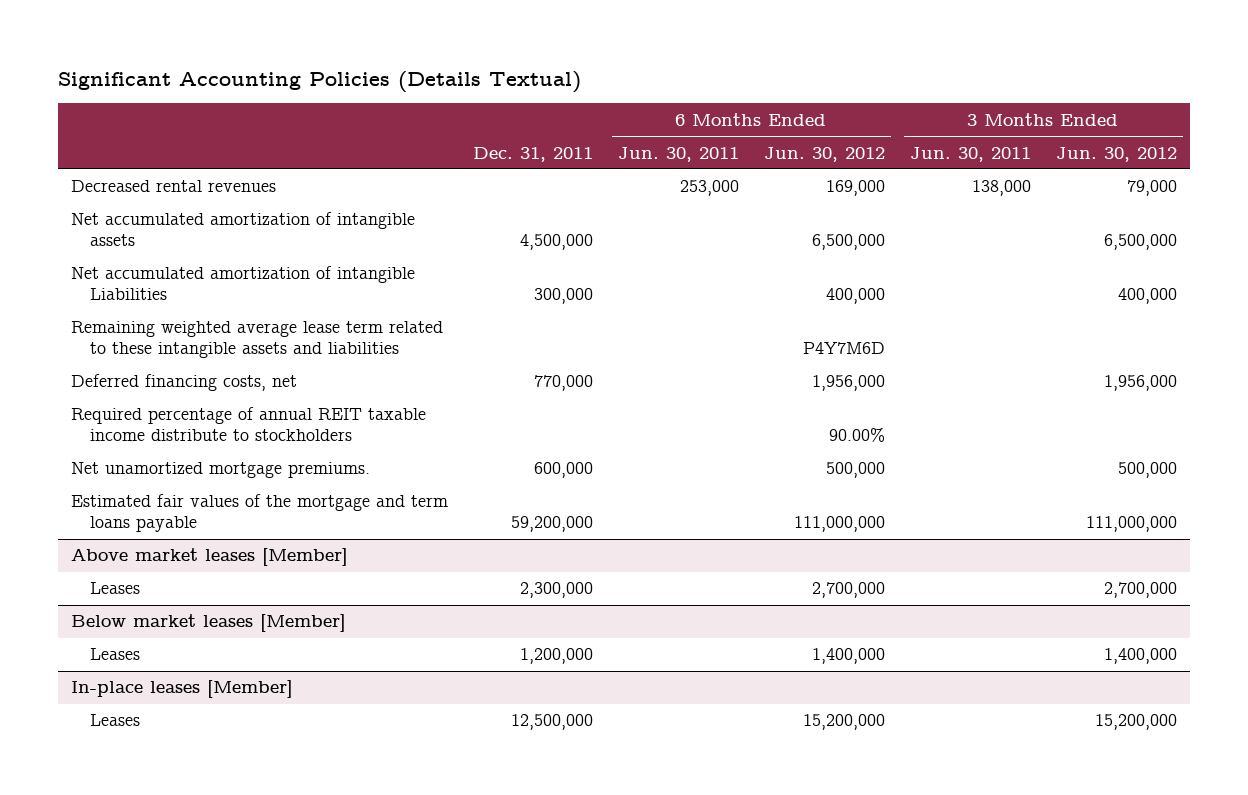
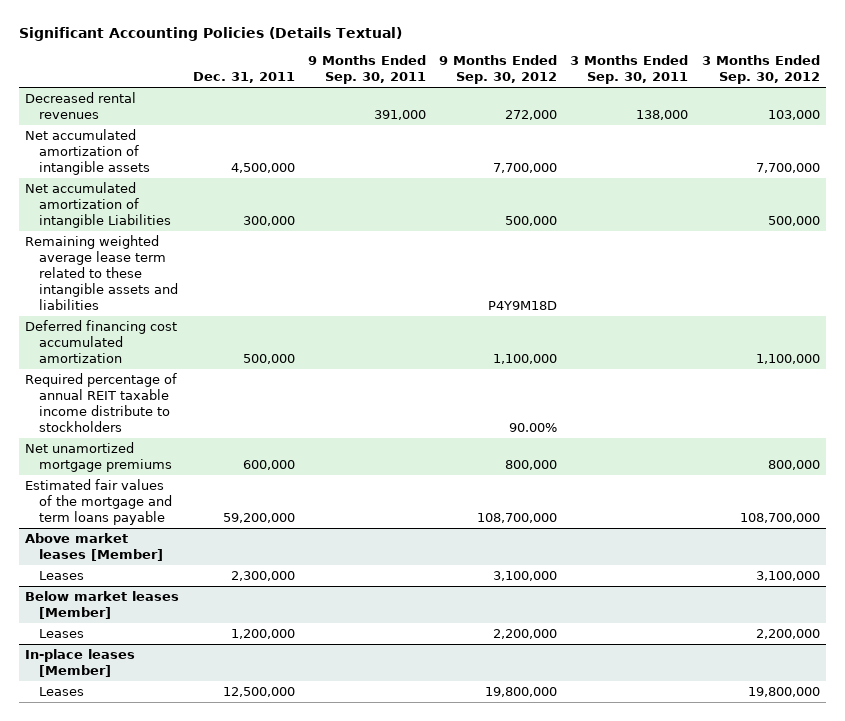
- | Dec. 31, 2011 | 6 Months Ended Jun. 30, 2011 | 6 Months Ended Jun. 30, 2012 | 3 Months Ended Jun. 30, 2011 | 3 Months Ended Jun. 30, 2012
+ | Dec. 31, 2011 | 9 Months Ended Sep. 30, 2011 | 9 Months Ended Sep. 30, 2012 | 3 Months Ended Sep. 30, 2011 | 3 Months Ended Sep. 30, 2012
- Deferred financing costs, net | 770,000 | | 1,956,000 | | 1,956,000
+ Deferred financing cost accumulated amortization | 500,000 | | 1,100,000 | | 1,100,000
- Net unamortized mortgage premiums. | 600,000 | | 500,000 | | 500,000
+ Net unamortized mortgage premiums | 600,000 | | 800,000 | | 800,000

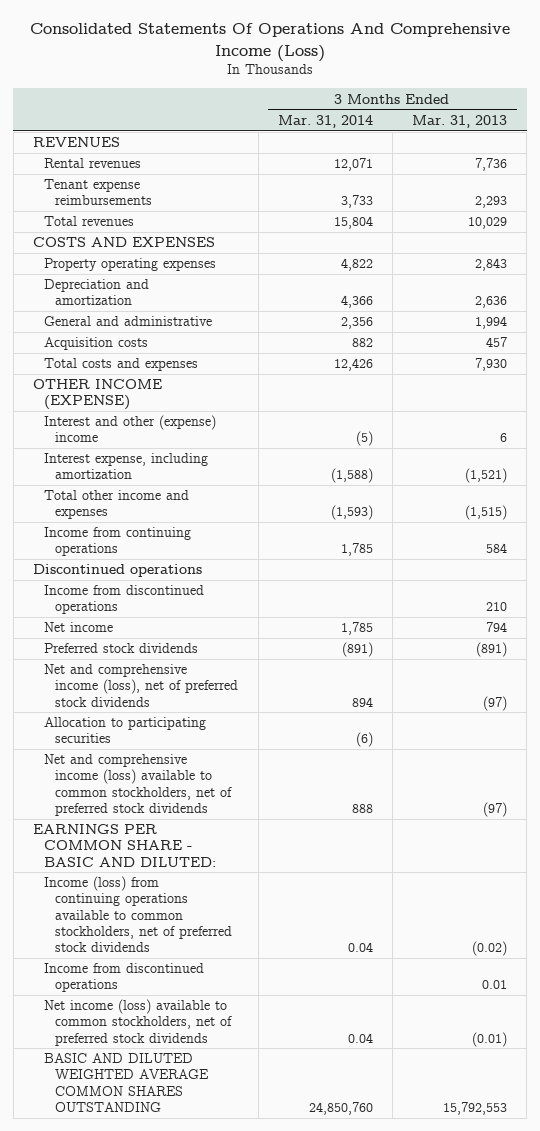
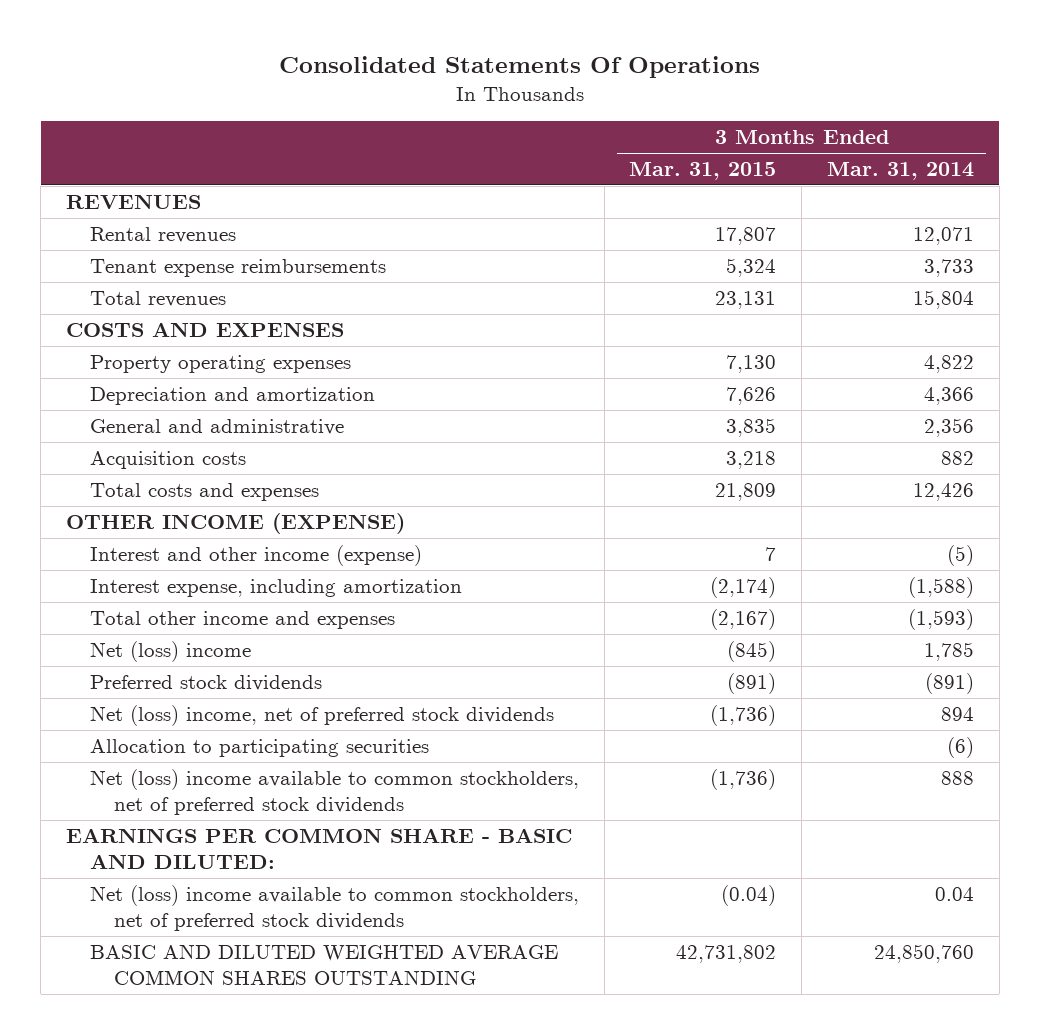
- Consolidated Statements Of Operations And Comprehensive Income (Loss)
+ Consolidated Statements Of Operations
- | 3 Months Ended Mar. 31, 2014 | 3 Months Ended Mar. 31, 2013
+ | 3 Months Ended Mar. 31, 2015 | 3 Months Ended Mar. 31, 2014
- Interest and other (expense) income | (5) | 6
+ Interest and other income (expense) | 7 | (5)
- Income from continuing operations | 1,785 | 584
- Discontinued operations
- Income from discontinued operations | | 210
- Net income | 1,785 | 794
+ Net (loss) income | (845) | 1,785
- Net and comprehensive income (loss), net of preferred stock dividends | 894 | (97)
+ Net (loss) income, net of preferred stock dividends | (1,736) | 894
- Net and comprehensive income (loss) available to common stockholders, net of preferred stock dividends | 888 | (97)
+ Net (loss) income available to common stockholders, net of preferred stock dividends | (1,736) | 888
- Income (loss) from continuing operations available to common stockholders, net of preferred stock dividends | 0.04 | (0.02)
- Income from discontinued operations | | 0.01
- Net income (loss) available to common stockholders, net of preferred stock dividends | 0.04 | (0.01)
+ Net (loss) income available to common stockholders, net of preferred stock dividends | (0.04) | 0.04

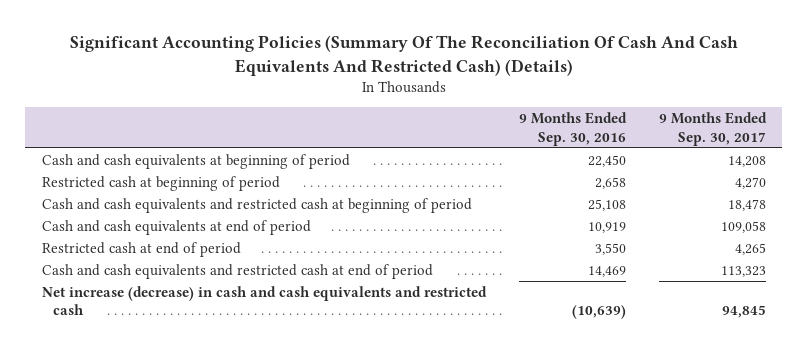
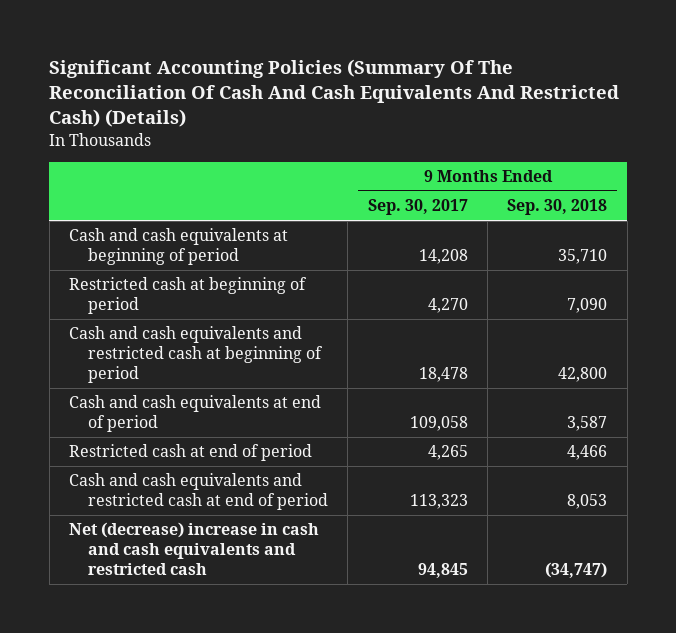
- | 9 Months Ended Sep. 30, 2016 | 9 Months Ended Sep. 30, 2017
+ | 9 Months Ended Sep. 30, 2017 | 9 Months Ended Sep. 30, 2018
- Net increase (decrease) in cash and cash equivalents and restricted cash | (10,639) | 94,845
+ Net (decrease) increase in cash and cash equivalents and restricted cash | 94,845 | (34,747)

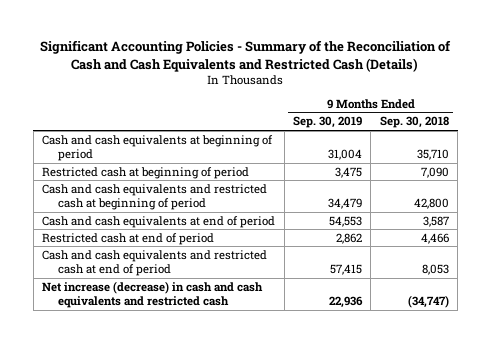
- Significant Accounting Policies (Summary Of The Reconciliation Of Cash And Cash Equivalents And Restricted Cash) (Details)
+ Significant Accounting Policies - Summary of the Reconciliation of Cash and Cash Equivalents and Restricted Cash (Details)
- | 9 Months Ended Sep. 30, 2017 | 9 Months Ended Sep. 30, 2018
+ | 9 Months Ended Sep. 30, 2019 | 9 Months Ended Sep. 30, 2018
- Net (decrease) increase in cash and cash equivalents and restricted cash | 94,845 | (34,747)
+ Net increase (decrease) in cash and cash equivalents and restricted cash | 22,936 | (34,747)

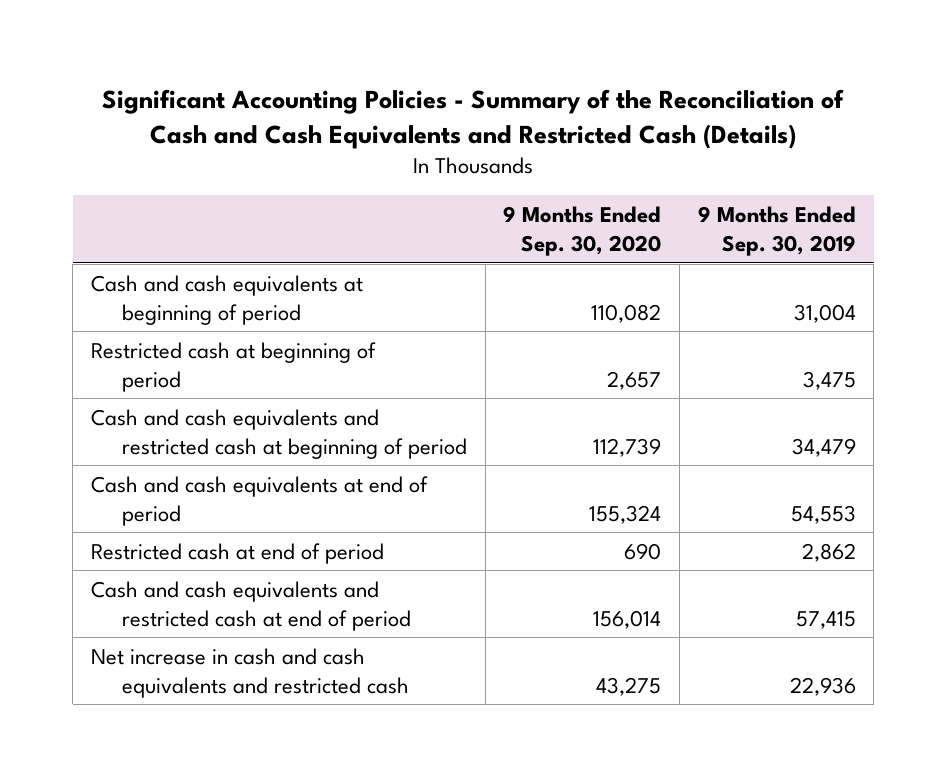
- | 9 Months Ended Sep. 30, 2019 | 9 Months Ended Sep. 30, 2018
+ | 9 Months Ended Sep. 30, 2020 | 9 Months Ended Sep. 30, 2019
- Net increase (decrease) in cash and cash equivalents and restricted cash | 22,936 | (34,747)
+ Net increase in cash and cash equivalents and restricted cash | 43,275 | 22,936

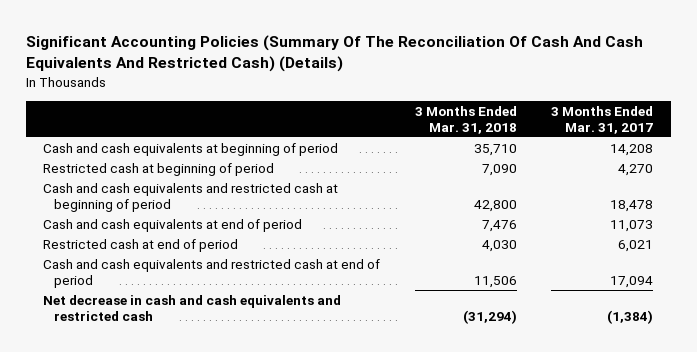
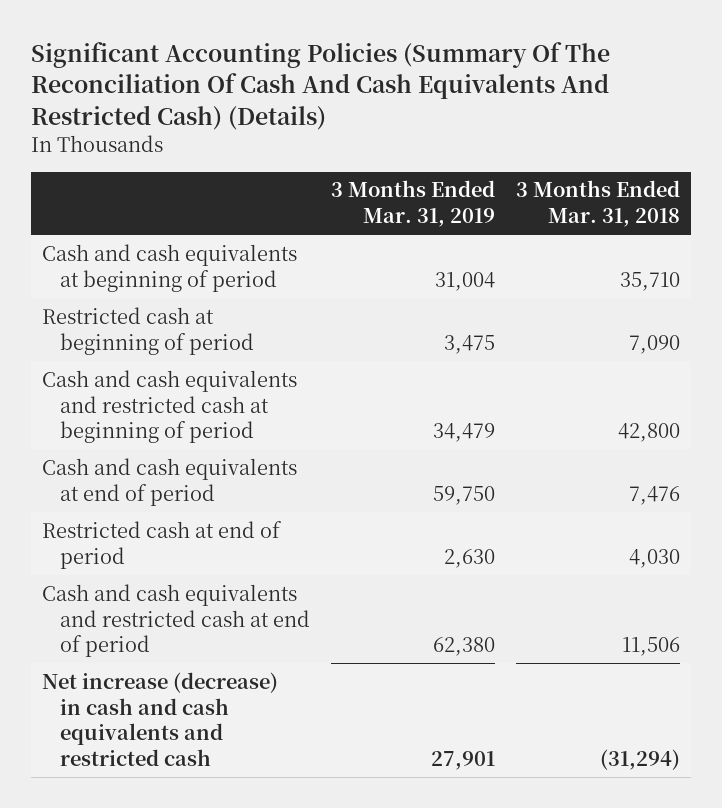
- | 3 Months Ended Mar. 31, 2018 | 3 Months Ended Mar. 31, 2017
+ | 3 Months Ended Mar. 31, 2019 | 3 Months Ended Mar. 31, 2018
- Net decrease in cash and cash equivalents and restricted cash | (31,294) | (1,384)
+ Net increase (decrease) in cash and cash equivalents and restricted cash | 27,901 | (31,294)

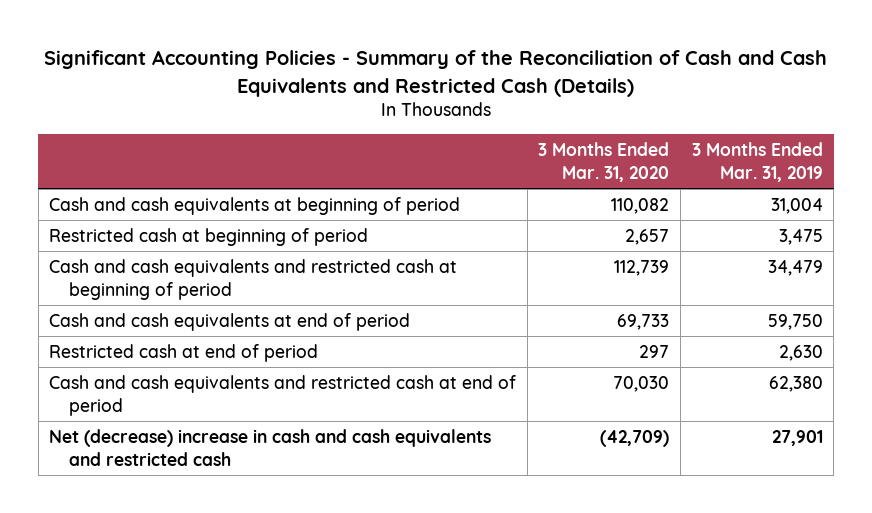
- Significant Accounting Policies (Summary Of The Reconciliation Of Cash And Cash Equivalents And Restricted Cash) (Details)
+ Significant Accounting Policies - Summary of the Reconciliation of Cash and Cash Equivalents and Restricted Cash (Details)
- | 3 Months Ended Mar. 31, 2019 | 3 Months Ended Mar. 31, 2018
+ | 3 Months Ended Mar. 31, 2020 | 3 Months Ended Mar. 31, 2019
- Net increase (decrease) in cash and cash equivalents and restricted cash | 27,901 | (31,294)
+ Net (decrease) increase in cash and cash equivalents and restricted cash | (42,709) | 27,901

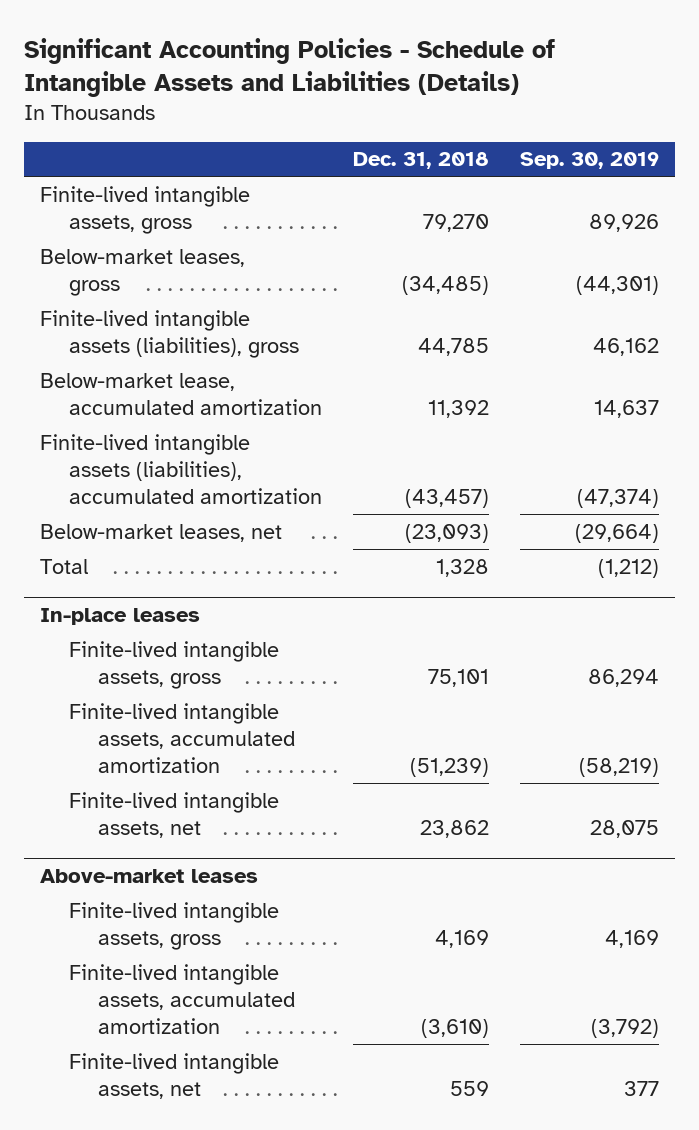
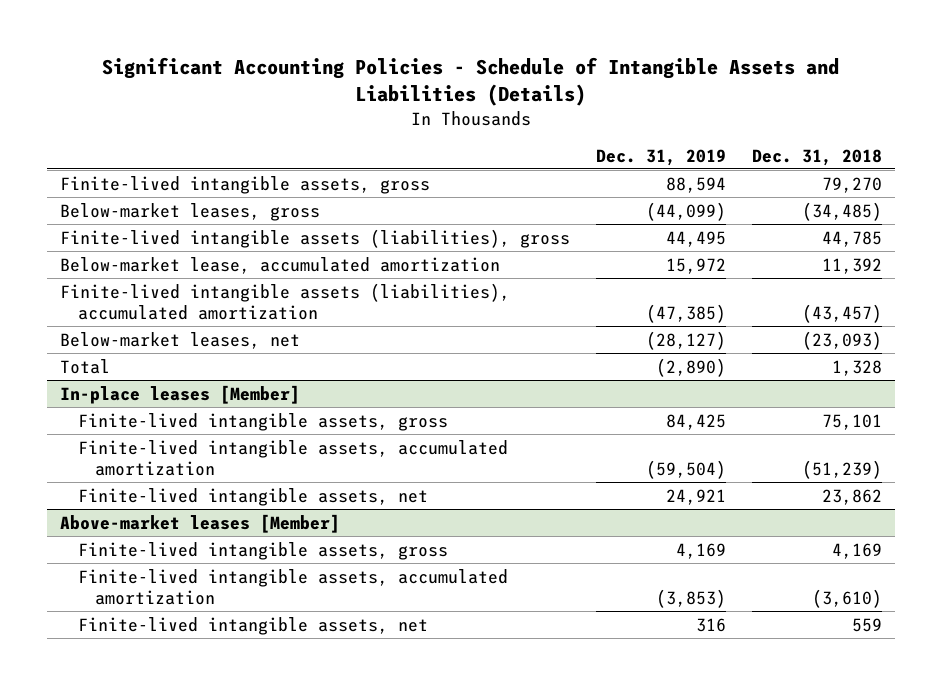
- | Dec. 31, 2018 | Sep. 30, 2019
+ | Dec. 31, 2019 | Dec. 31, 2018
- In-place leases
+ In-place leases [Member]
- Above-market leases
+ Above-market leases [Member]

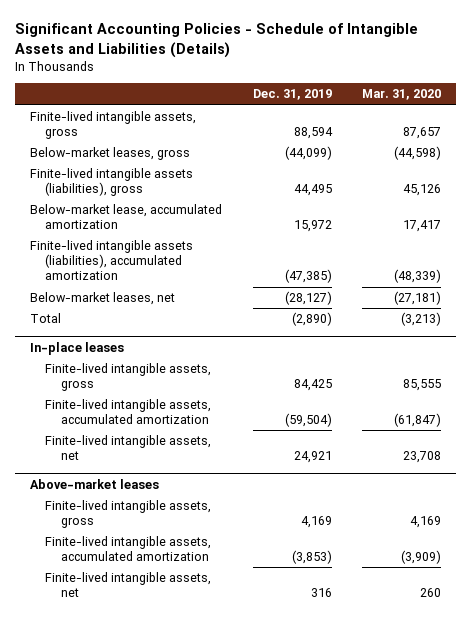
- | Dec. 31, 2019 | Dec. 31, 2018
+ | Dec. 31, 2019 | Mar. 31, 2020
- In-place leases [Member]
+ In-place leases
- Above-market leases [Member]
+ Above-market leases

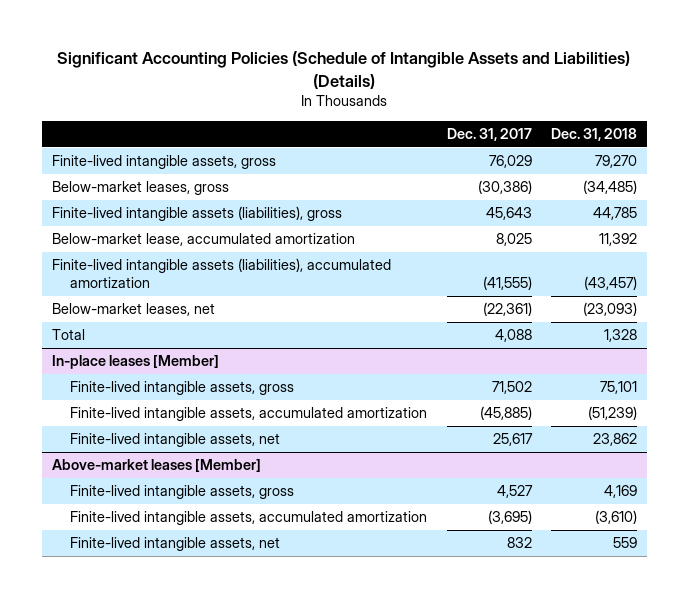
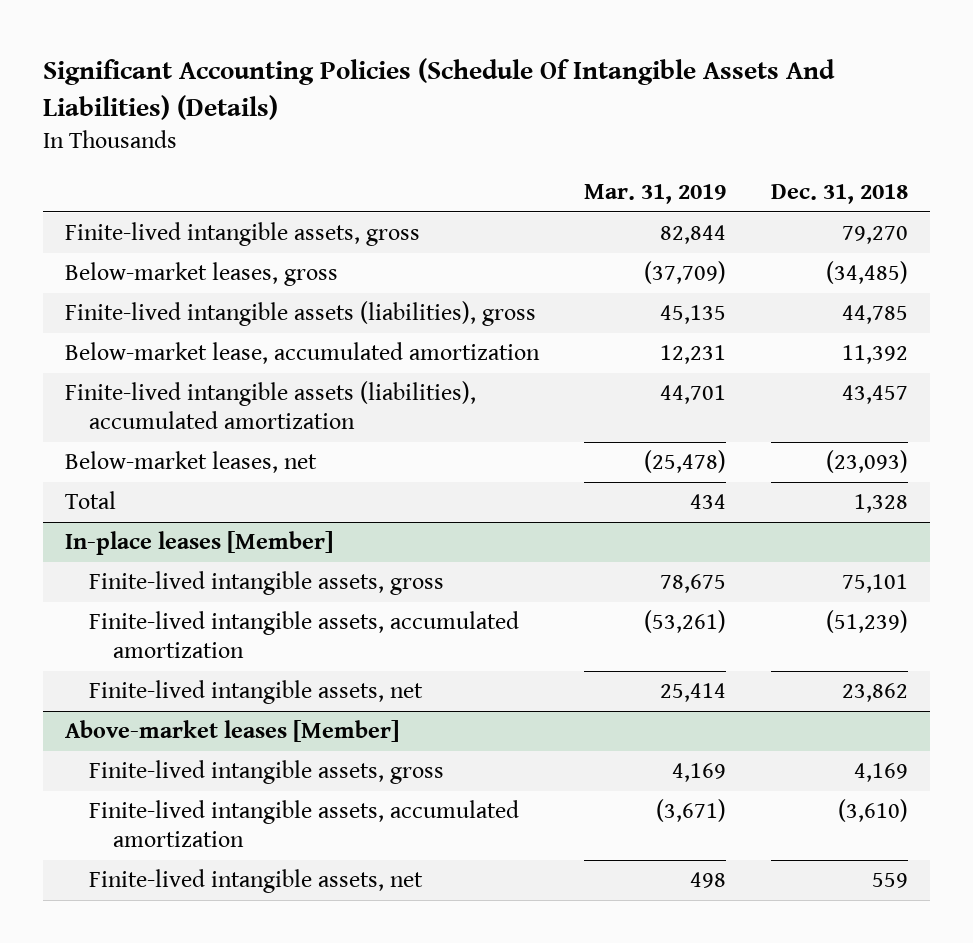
- Significant Accounting Policies (Schedule of Intangible Assets and Liabilities) (Details)
+ Significant Accounting Policies (Schedule Of Intangible Assets And Liabilities) (Details)
- | Dec. 31, 2017 | Dec. 31, 2018
+ | Mar. 31, 2019 | Dec. 31, 2018
- Finite-lived intangible assets (liabilities), accumulated amortization | (41,555) | (43,457)
+ Finite-lived intangible assets (liabilities), accumulated amortization | 44,701 | 43,457

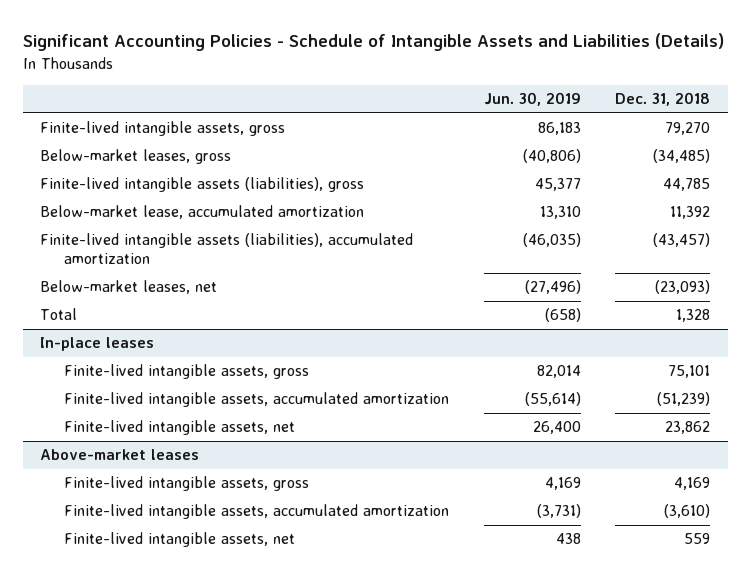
- Significant Accounting Policies (Schedule Of Intangible Assets And Liabilities) (Details)
+ Significant Accounting Policies - Schedule of Intangible Assets and Liabilities (Details)
- | Mar. 31, 2019 | Dec. 31, 2018
+ | Jun. 30, 2019 | Dec. 31, 2018
- Finite-lived intangible assets (liabilities), accumulated amortization | 44,701 | 43,457
+ Finite-lived intangible assets (liabilities), accumulated amortization | (46,035) | (43,457)
- In-place leases [Member]
+ In-place leases
- Above-market leases [Member]
+ Above-market leases

